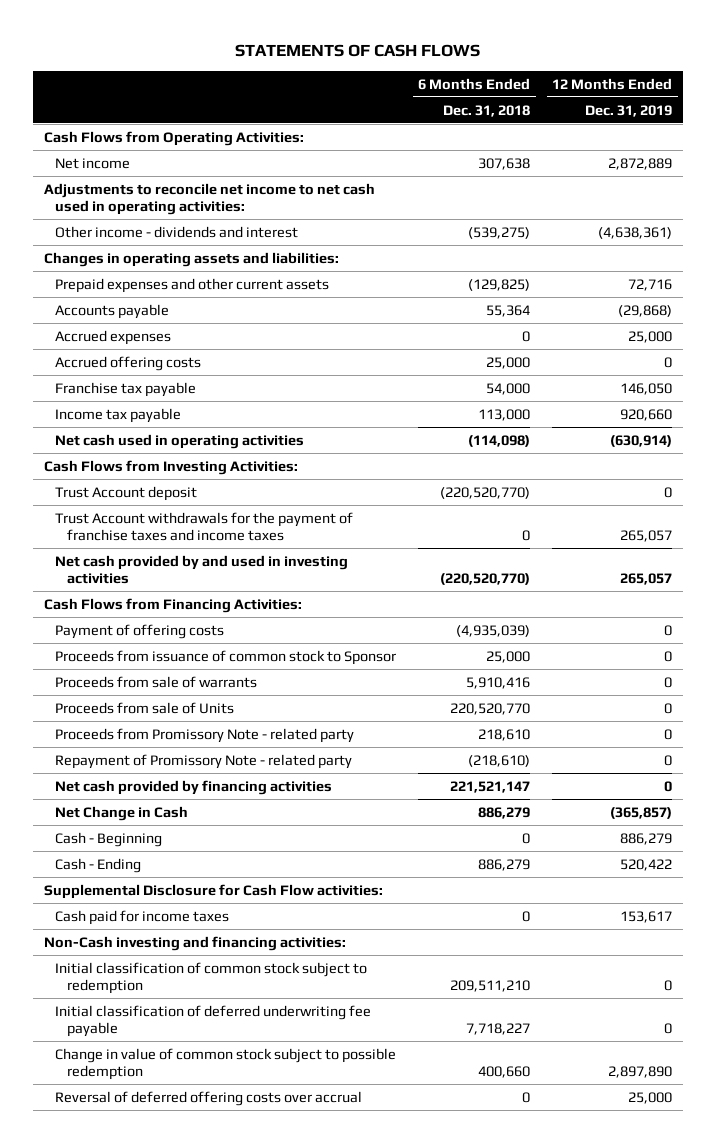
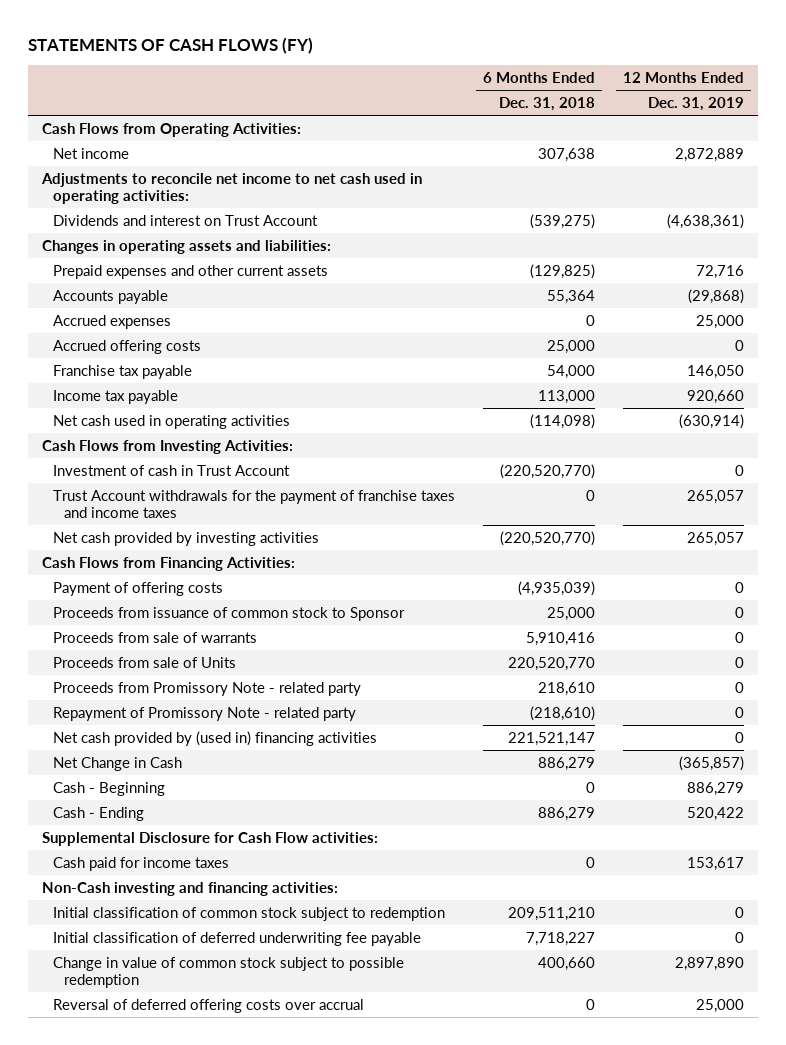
- STATEMENTS OF CASH FLOWS
+ STATEMENTS OF CASH FLOWS (FY)
- Other income - dividends and interest | (539,275) | (4,638,361)
+ Dividends and interest on Trust Account | (539,275) | (4,638,361)
- Trust Account deposit | (220,520,770) | 0
+ Investment of cash in Trust Account | (220,520,770) | 0
- Net cash provided by and used in investing activities | (220,520,770) | 265,057
+ Net cash provided by investing activities | (220,520,770) | 265,057
- Net cash provided by financing activities | 221,521,147 | 0
+ Net cash provided by (used in) financing activities | 221,521,147 | 0

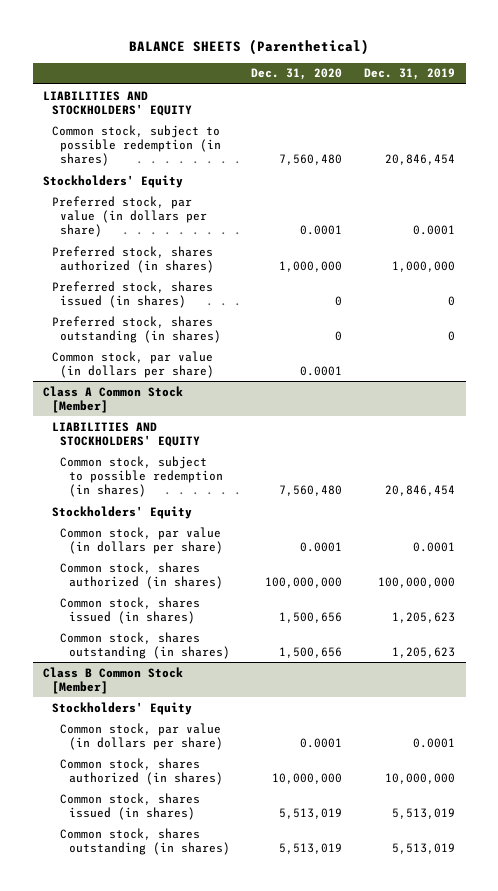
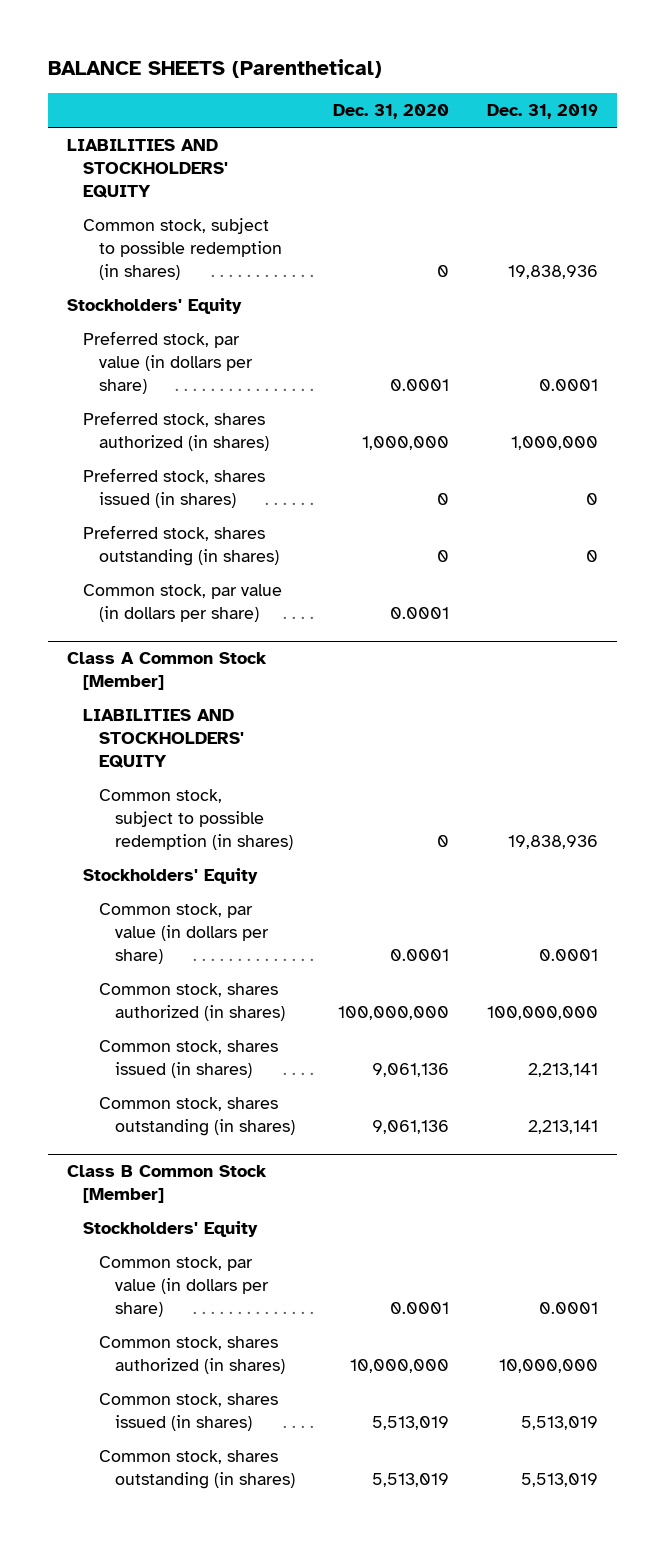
- Common stock, subject to possible redemption (in shares) | 7,560,480 | 20,846,454
+ Common stock, subject to possible redemption (in shares) | 0 | 19,838,936
@ Class A Common Stock [Member]
- Common stock, subject to possible redemption (in shares) | 7,560,480 | 20,846,454
+ Common stock, subject to possible redemption (in shares) | 0 | 19,838,936
- Common stock, shares issued (in shares) | 1,500,656 | 1,205,623
- Common stock, shares outstanding (in shares) | 1,500,656 | 1,205,623
+ Common stock, shares issued (in shares) | 9,061,136 | 2,213,141
+ Common stock, shares outstanding (in shares) | 9,061,136 | 2,213,141

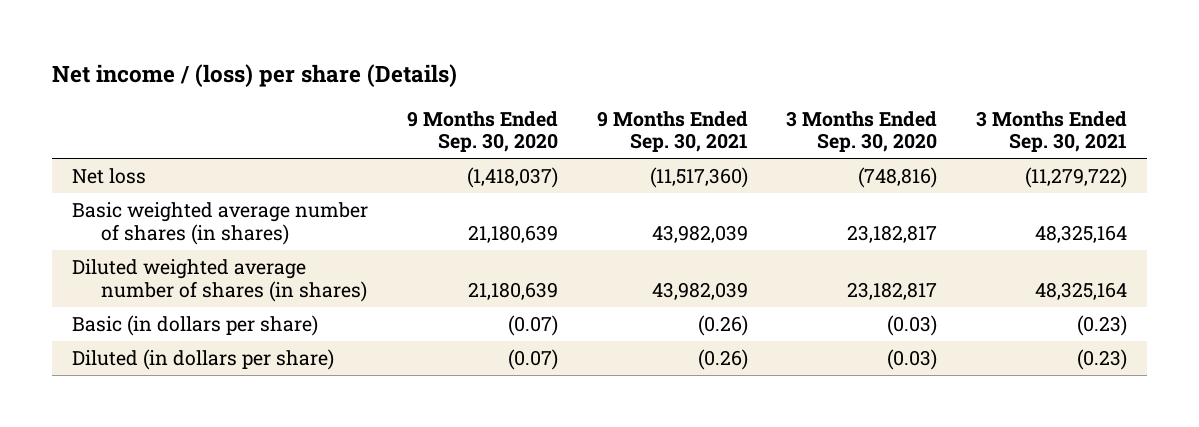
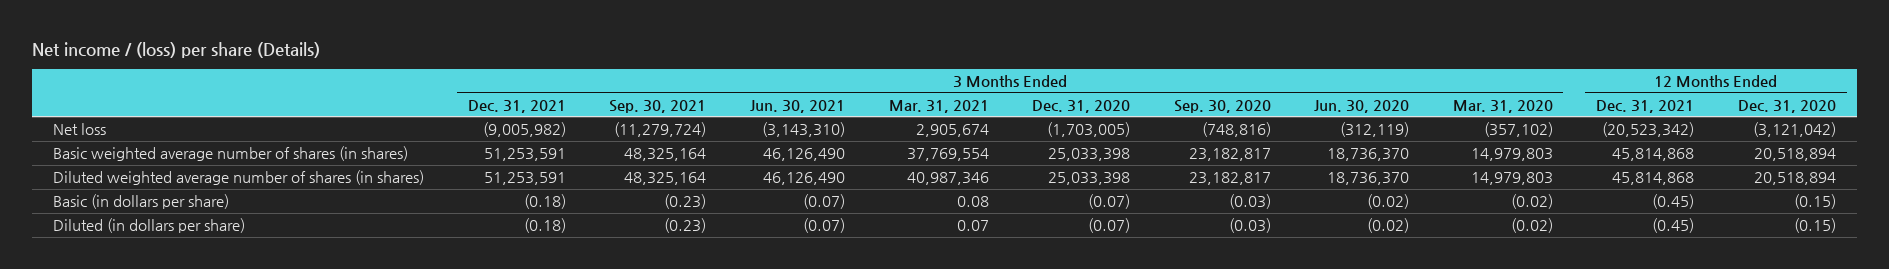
- | 9 Months Ended Sep. 30, 2020 | 9 Months Ended Sep. 30, 2021 | 3 Months Ended Sep. 30, 2020 | 3 Months Ended Sep. 30, 2021
+ | 3 Months Ended Dec. 31, 2021 | 3 Months Ended Sep. 30, 2021 | 3 Months Ended Jun. 30, 2021 | 3 Months Ended Mar. 31, 2021 | 3 Months Ended Dec. 31, 2020 | 3 Months Ended Sep. 30, 2020 | 3 Months Ended Jun. 30, 2020 | 3 Months Ended Mar. 31, 2020 | 12 Months Ended Dec. 31, 2021 | 12 Months Ended Dec. 31, 2020
- Net loss | (1,418,037) | (11,517,360) | (748,816) | (11,279,722)
+ Net loss | (9,005,982) | (11,279,724) | (3,143,310) | 2,905,674 | (1,703,005) | (748,816) | (312,119) | (357,102) | (20,523,342) | (3,121,042)

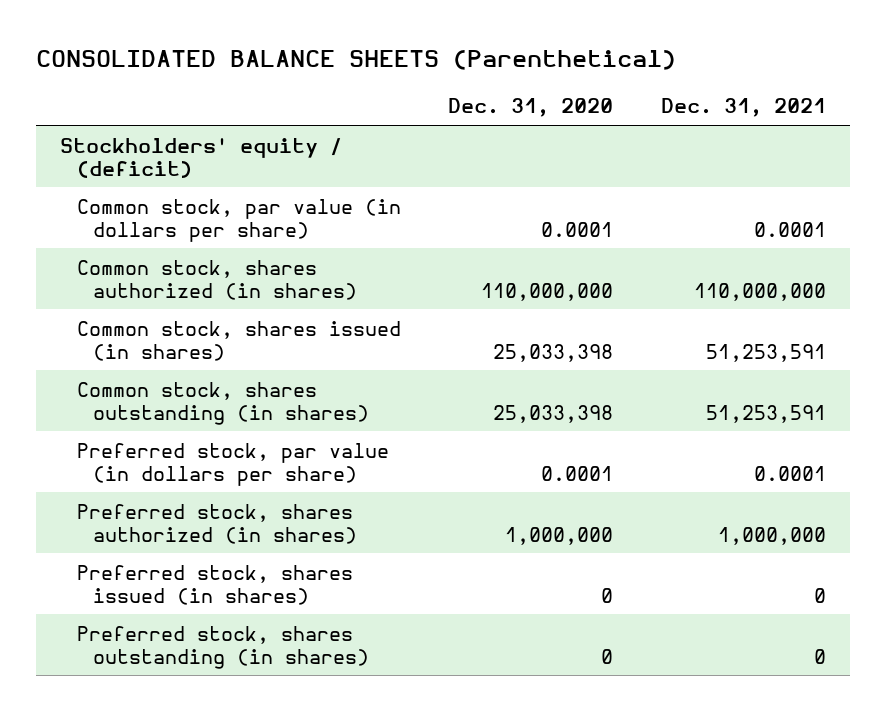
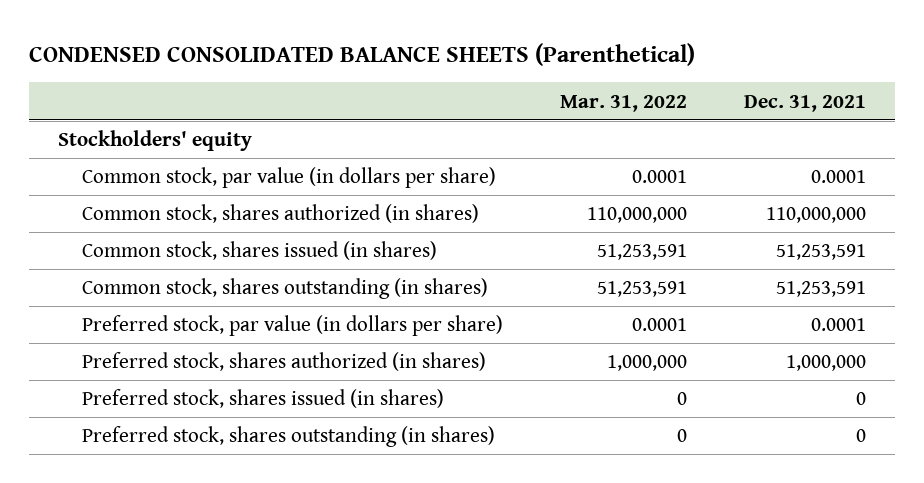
- CONSOLIDATED BALANCE SHEETS (Parenthetical)
+ CONDENSED CONSOLIDATED BALANCE SHEETS (Parenthetical)
- | Dec. 31, 2020 | Dec. 31, 2021
+ | Mar. 31, 2022 | Dec. 31, 2021
- Stockholders' equity / (deficit)
+ Stockholders' equity

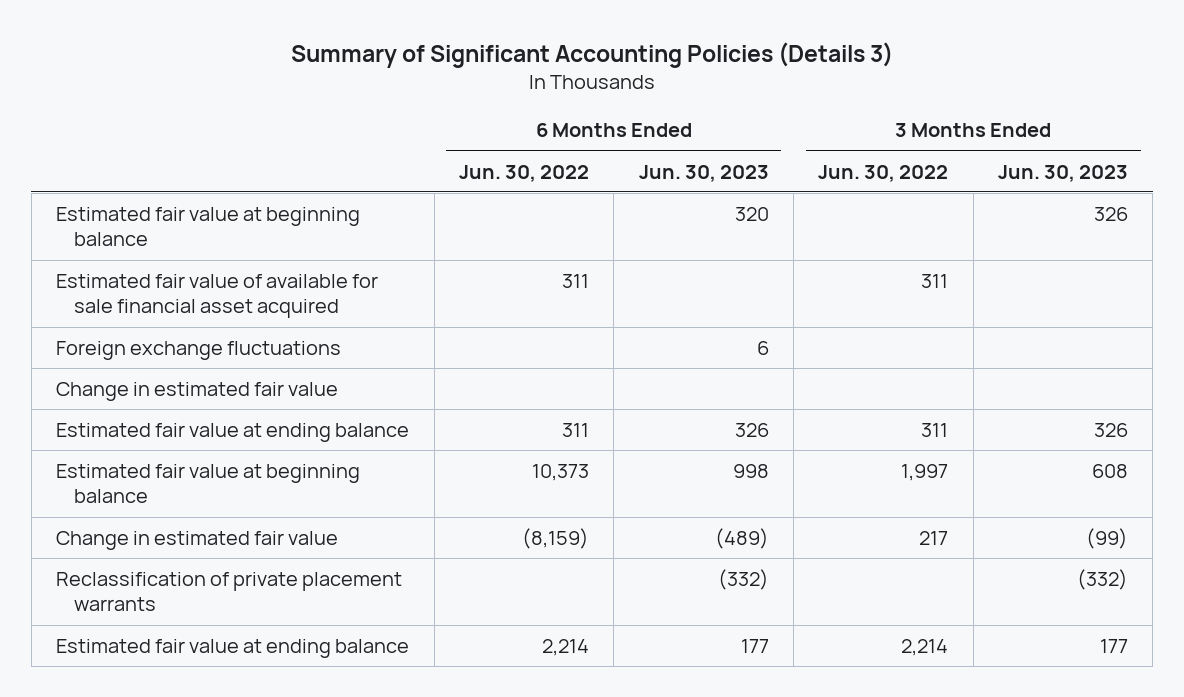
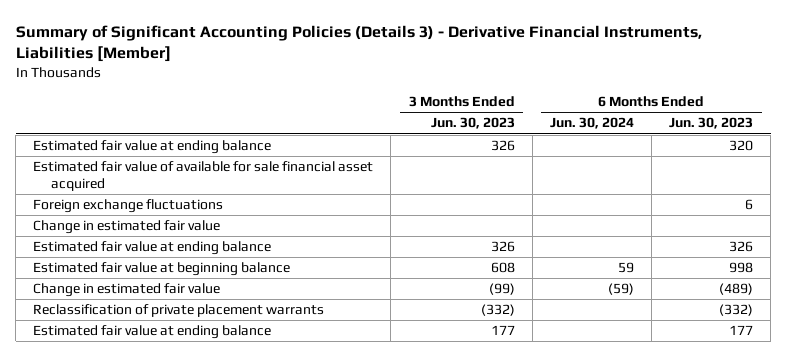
- Summary of Significant Accounting Policies (Details 3)
+ Summary of Significant Accounting Policies (Details 3) - Derivative Financial Instruments, Liabilities [Member]
- | 6 Months Ended Jun. 30, 2022 | 6 Months Ended Jun. 30, 2023 | 3 Months Ended Jun. 30, 2022 | 3 Months Ended Jun. 30, 2023
+ | 3 Months Ended Jun. 30, 2023 | 6 Months Ended Jun. 30, 2024 | 6 Months Ended Jun. 30, 2023
- Estimated fair value at beginning balance | | 320 | | 326
+ Estimated fair value at ending balance | 326 | | 320

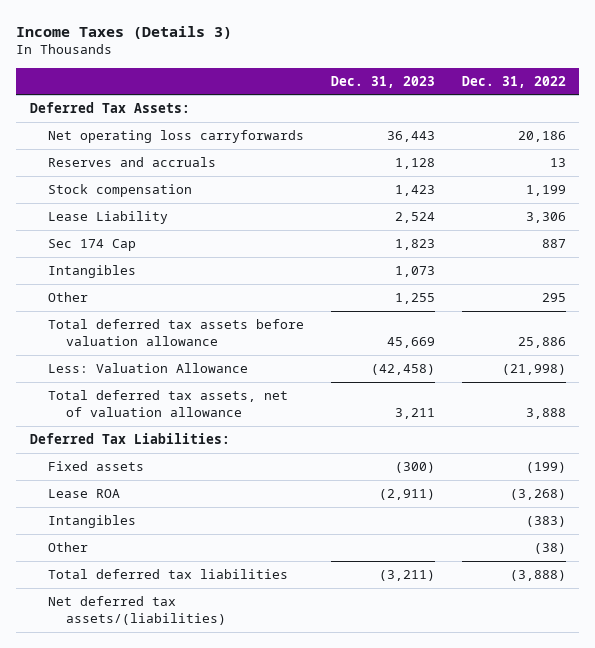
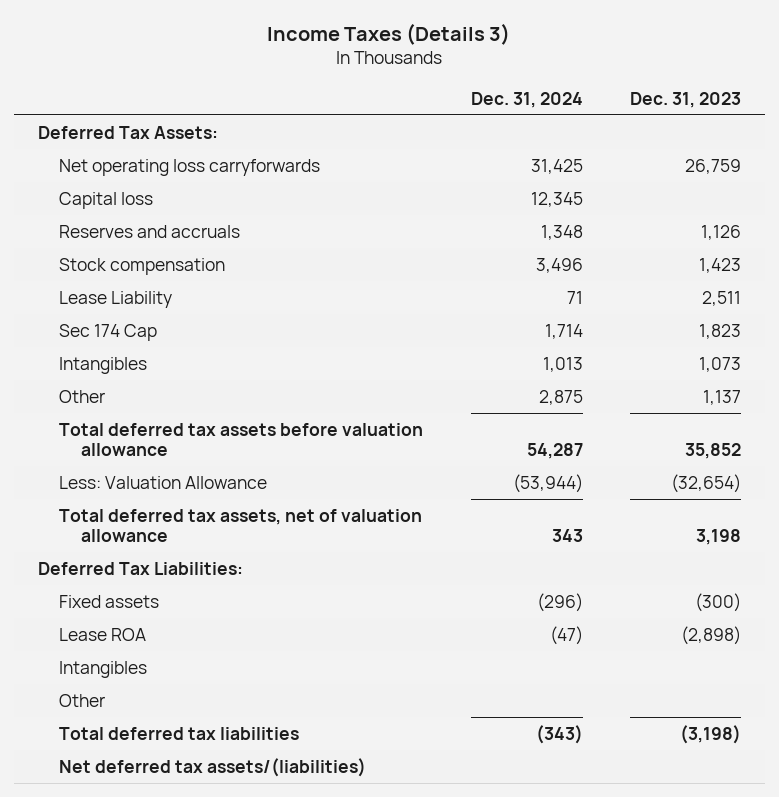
- | Dec. 31, 2023 | Dec. 31, 2022
+ | Dec. 31, 2024 | Dec. 31, 2023
- Net operating loss carryforwards | 36,443 | 20,186
- Reserves and accruals | 1,128 | 13
+ Net operating loss carryforwards | 31,425 | 26,759
+ Capital loss | 12,345 |
+ Reserves and accruals | 1,348 | 1,126
- Lease Liability | 2,524 | 3,306
+ Lease Liability | 71 | 2,511
- Other | 1,255 | 295
- Total deferred tax assets before valuation allowance | 45,669 | 25,886
- Less: Valuation Allowance | (42,458) | (21,998)
- Total deferred tax assets, net of valuation allowance | 3,211 | 3,888
+ Other | 2,875 | 1,137
+ Total deferred tax assets before valuation allowance | 54,287 | 35,852
+ Less: Valuation Allowance | (53,944) | (32,654)
+ Total deferred tax assets, net of valuation allowance | 343 | 3,198
- Lease ROA | (2,911) | (3,268)
+ Lease ROA | (47) | (2,898)
- Total deferred tax liabilities | (3,211) | (3,888)
+ Total deferred tax liabilities | (343) | (3,198)

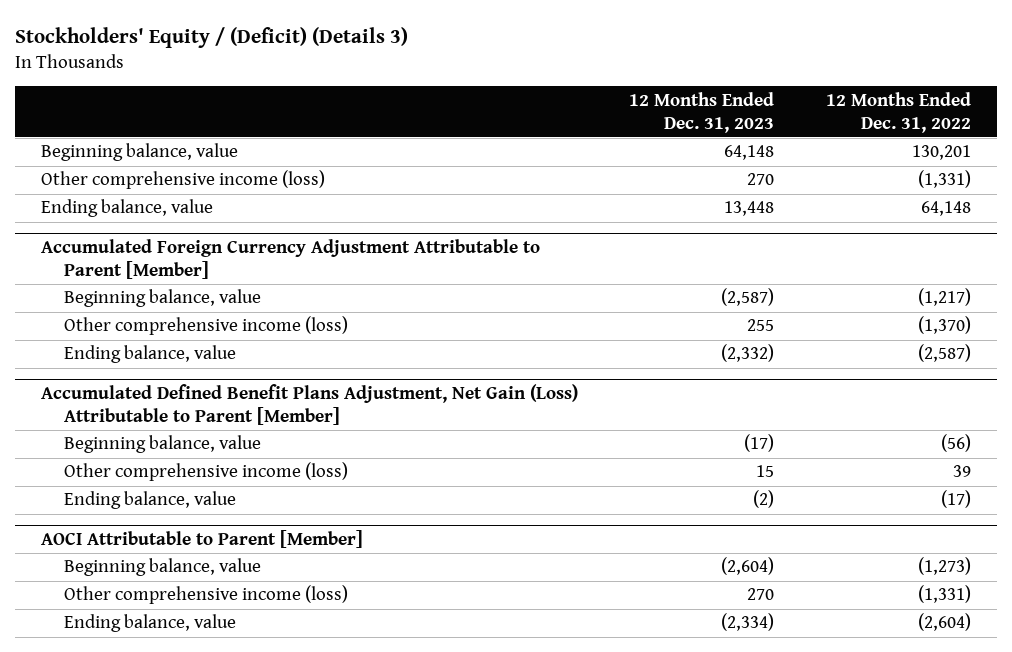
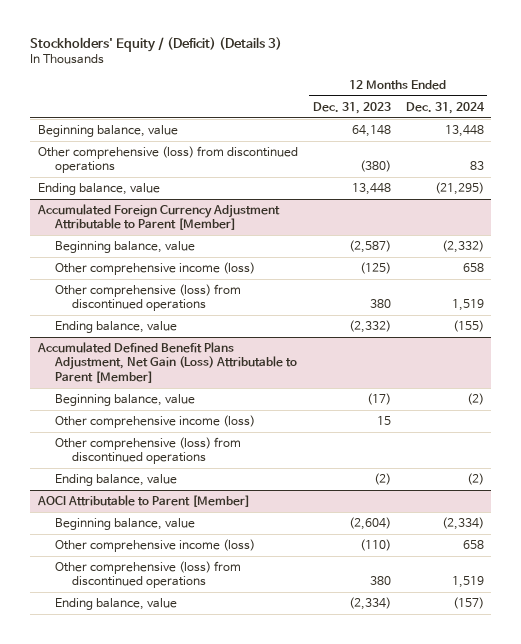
- | 12 Months Ended Dec. 31, 2023 | 12 Months Ended Dec. 31, 2022
+ | 12 Months Ended Dec. 31, 2023 | 12 Months Ended Dec. 31, 2024
- Other comprehensive income (loss) | 270 | (1,331)
+ Other comprehensive (loss) from discontinued operations | (380) | 83
@ Accumulated Foreign Currency Adjustment Attributable to Parent [Member]
- Other comprehensive income (loss) | 255 | (1,370)
+ Other comprehensive income (loss) | (125) | 658
+ Other comprehensive (loss) from discontinued operations | 380 | 1,519
@ Accumulated Defined Benefit Plans Adjustment, Net Gain (Loss) Attributable to Parent [Member]
+ Other comprehensive (loss) from discontinued operations
@ AOCI Attributable to Parent [Member]
- Other comprehensive income (loss) | 270 | (1,331)
+ Other comprehensive income (loss) | (110) | 658
+ Other comprehensive (loss) from discontinued operations | 380 | 1,519

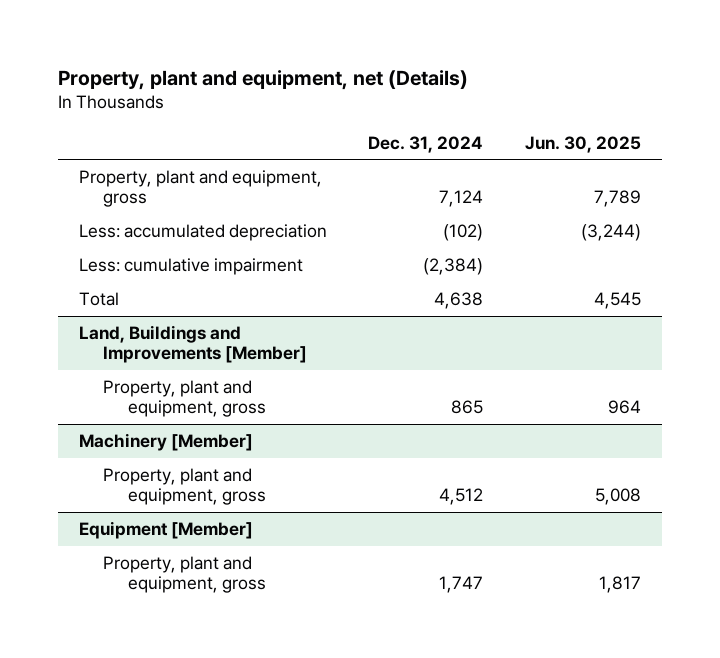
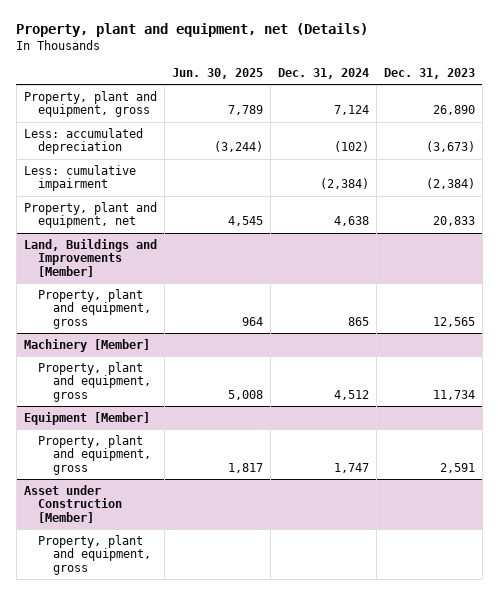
- | Dec. 31, 2024 | Jun. 30, 2025
+ | Jun. 30, 2025 | Dec. 31, 2024 | Dec. 31, 2023
- Total | 4,638 | 4,545
+ Property, plant and equipment, net | 4,545 | 4,638 | 20,833
+ Asset under Construction [Member]
+ Property, plant and equipment, gross

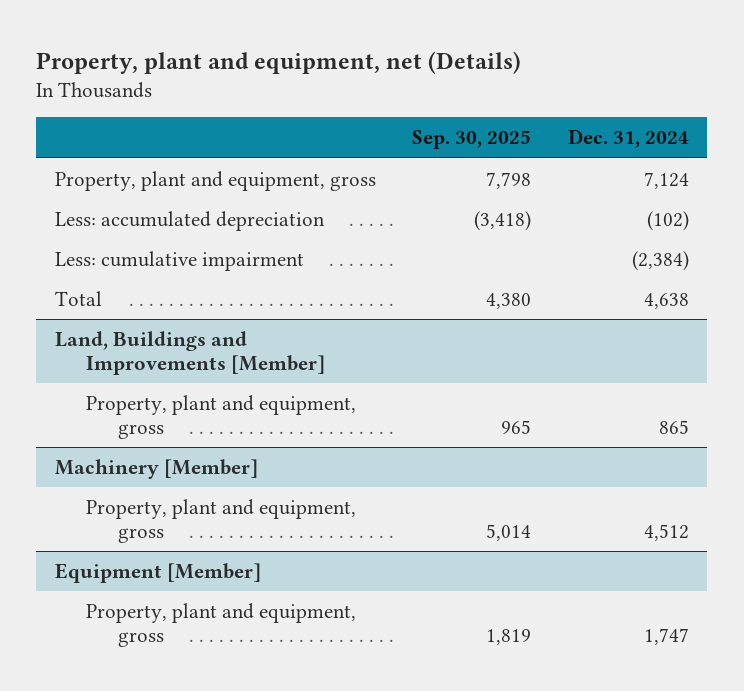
- | Jun. 30, 2025 | Dec. 31, 2024 | Dec. 31, 2023
+ | Sep. 30, 2025 | Dec. 31, 2024
- Property, plant and equipment, net | 4,545 | 4,638 | 20,833
+ Total | 4,380 | 4,638
- Asset under Construction [Member]
- Property, plant and equipment, gross

